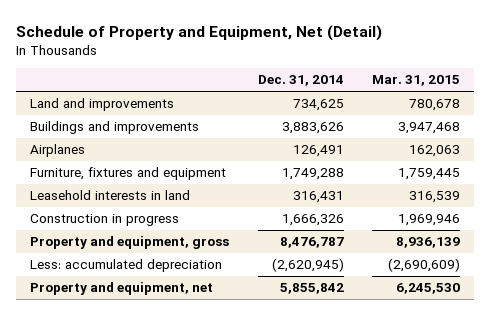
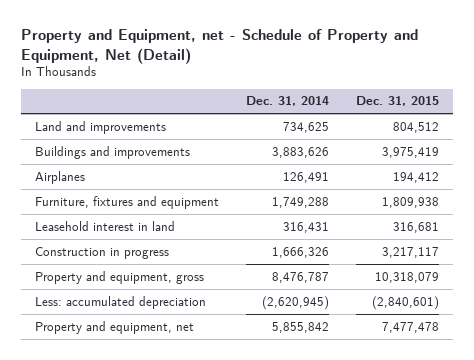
- Schedule of Property and Equipment, Net (Detail)
+ Property and Equipment, net - Schedule of Property and Equipment, Net (Detail)
- | Dec. 31, 2014 | Mar. 31, 2015
+ | Dec. 31, 2014 | Dec. 31, 2015
- Leasehold interests in land | 316,431 | 316,539
+ Leasehold interest in land | 316,431 | 316,681

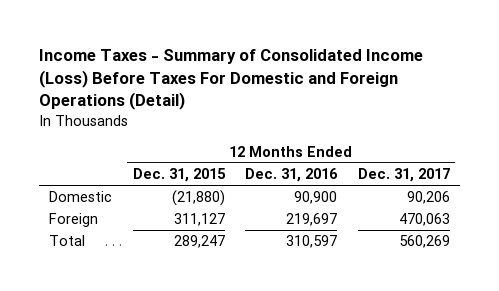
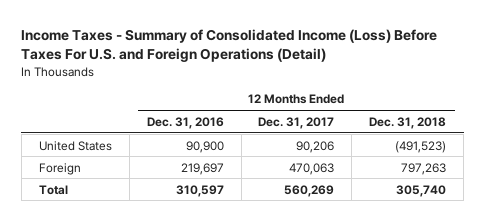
- Income Taxes - Summary of Consolidated Income (Loss) Before Taxes For Domestic and Foreign Operations (Detail)
+ Income Taxes - Summary of Consolidated Income (Loss) Before Taxes For U.S. and Foreign Operations (Detail)
- | 12 Months Ended Dec. 31, 2015 | 12 Months Ended Dec. 31, 2016 | 12 Months Ended Dec. 31, 2017
+ | 12 Months Ended Dec. 31, 2016 | 12 Months Ended Dec. 31, 2017 | 12 Months Ended Dec. 31, 2018
- Domestic | (21,880) | 90,900 | 90,206
+ United States | 90,900 | 90,206 | (491,523)

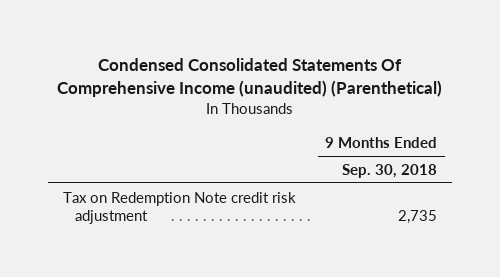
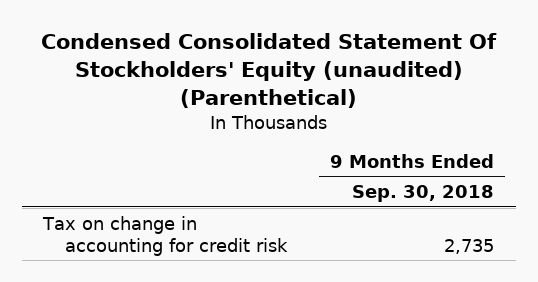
- Condensed Consolidated Statements Of Comprehensive Income (unaudited) (Parenthetical)
+ Condensed Consolidated Statement Of Stockholders' Equity (unaudited) (Parenthetical)
- Tax on Redemption Note credit risk adjustment | 2,735
+ Tax on change in accounting for credit risk | 2,735

